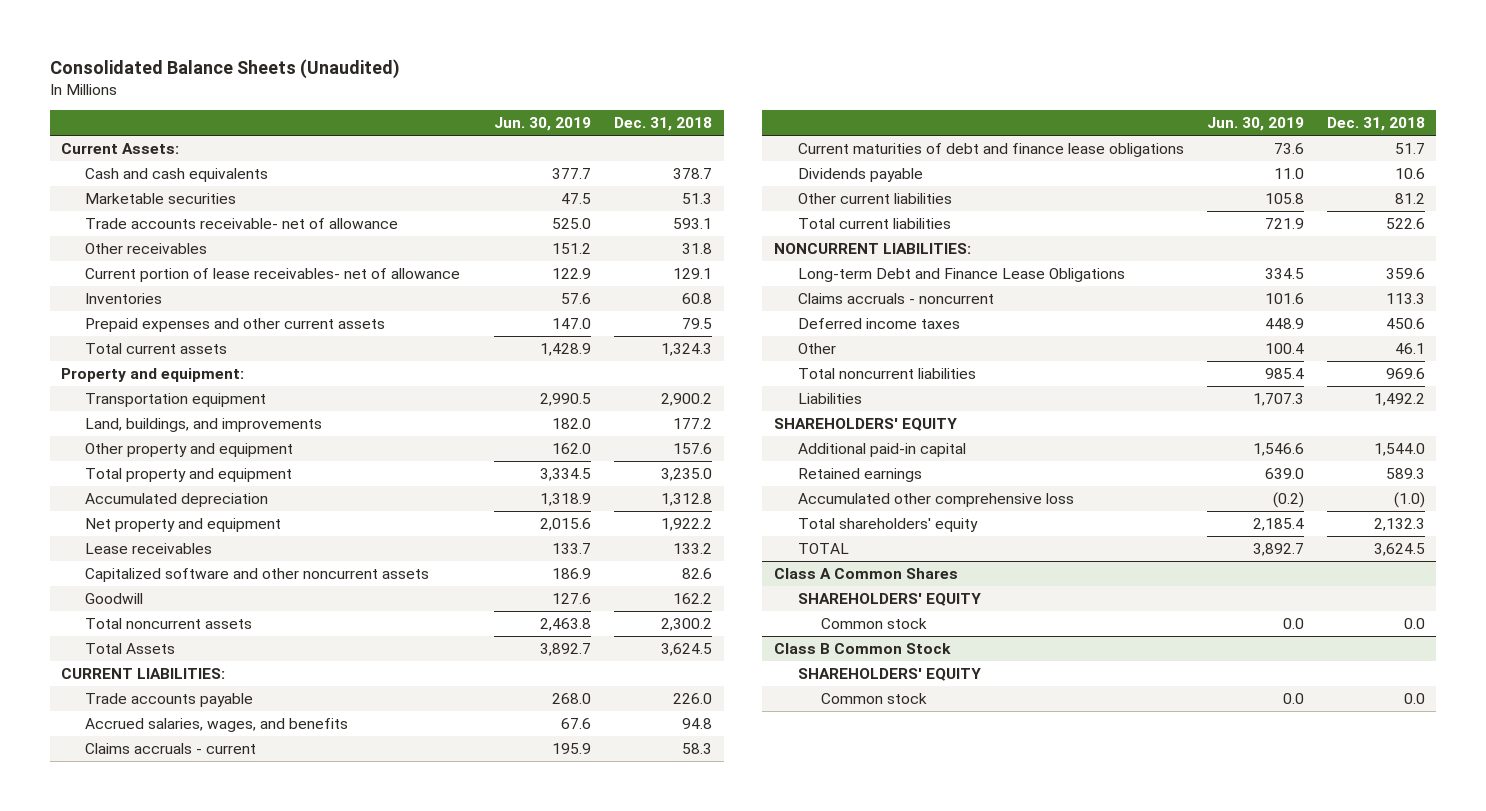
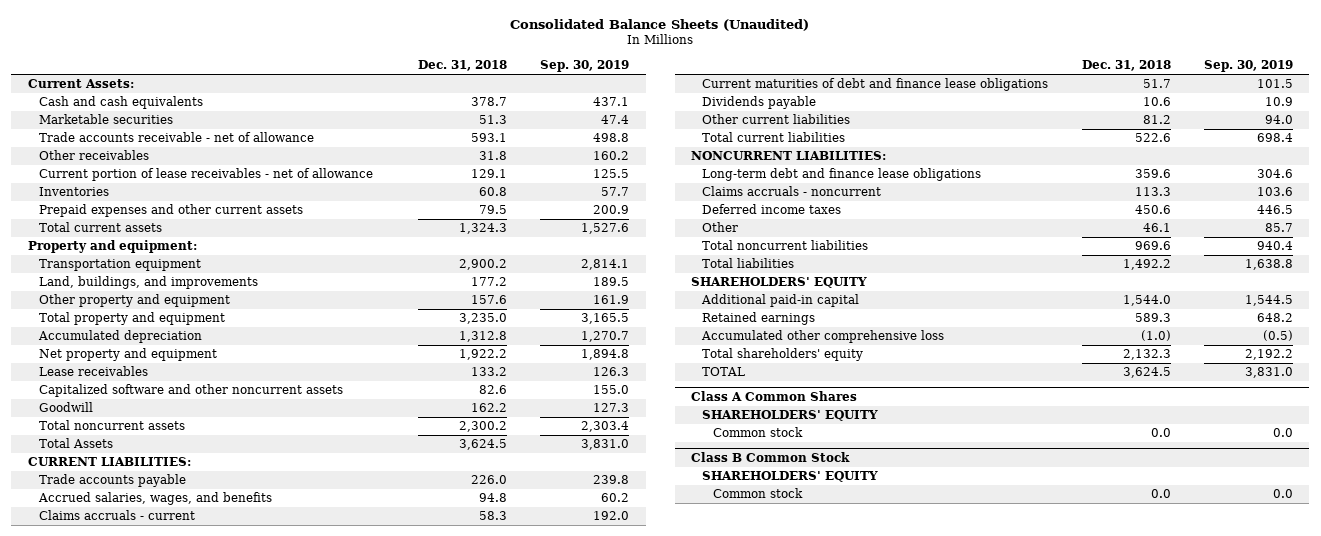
- | Jun. 30, 2019 | Dec. 31, 2018
+ | Dec. 31, 2018 | Sep. 30, 2019
- Trade accounts receivable- net of allowance | 525.0 | 593.1
+ Trade accounts receivable - net of allowance | 593.1 | 498.8
- Current portion of lease receivables- net of allowance | 122.9 | 129.1
+ Current portion of lease receivables - net of allowance | 129.1 | 125.5
- Long-term Debt and Finance Lease Obligations | 334.5 | 359.6
+ Long-term debt and finance lease obligations | 359.6 | 304.6
- Liabilities | 1,707.3 | 1,492.2
+ Total liabilities | 1,492.2 | 1,638.8

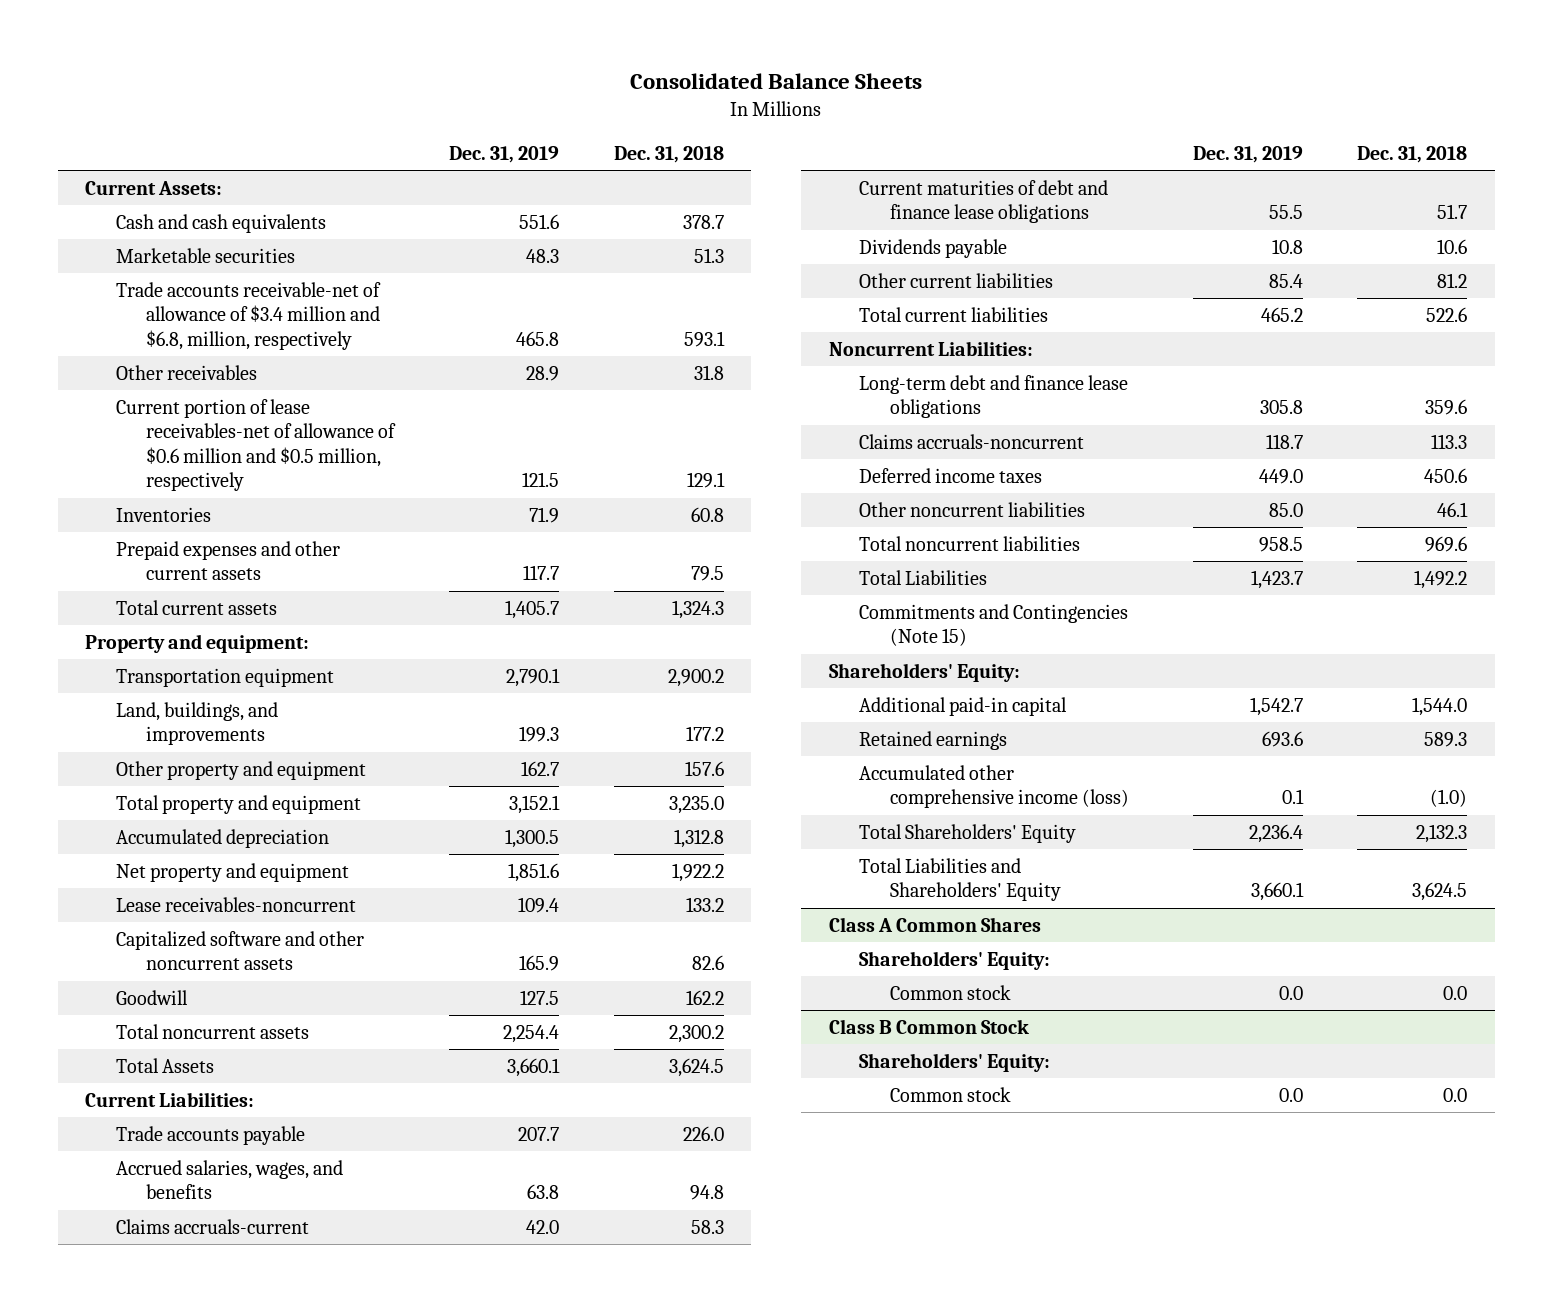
- Consolidated Balance Sheets (Unaudited)
+ Consolidated Balance Sheets
- | Dec. 31, 2018 | Sep. 30, 2019
+ | Dec. 31, 2019 | Dec. 31, 2018
- Trade accounts receivable - net of allowance | 593.1 | 498.8
+ Trade accounts receivable-net of allowance of $3.4 million and $6.8, million, respectively | 465.8 | 593.1
- Current portion of lease receivables - net of allowance | 129.1 | 125.5
+ Current portion of lease receivables-net of allowance of $0.6 million and $0.5 million, respectively | 121.5 | 129.1
- Lease receivables | 133.2 | 126.3
+ Lease receivables-noncurrent | 109.4 | 133.2
- CURRENT LIABILITIES:
+ Current Liabilities:
- Claims accruals - current | 58.3 | 192.0
+ Claims accruals-current | 42.0 | 58.3
- NONCURRENT LIABILITIES:
+ Noncurrent Liabilities:
- Claims accruals - noncurrent | 113.3 | 103.6
+ Claims accruals-noncurrent | 118.7 | 113.3
- Other | 46.1 | 85.7
+ Other noncurrent liabilities | 85.0 | 46.1
- Total liabilities | 1,492.2 | 1,638.8
- SHAREHOLDERS' EQUITY
+ Total Liabilities | 1,423.7 | 1,492.2
+ Commitments and Contingencies (Note 15)
+ Shareholders' Equity:
- Accumulated other comprehensive loss | (1.0) | (0.5)
- Total shareholders' equity | 2,132.3 | 2,192.2
- TOTAL | 3,624.5 | 3,831.0
+ Accumulated other comprehensive income (loss) | 0.1 | (1.0)
+ Total Shareholders' Equity | 2,236.4 | 2,132.3
+ Total Liabilities and Shareholders' Equity | 3,660.1 | 3,624.5
@ Class A Common Shares
- SHAREHOLDERS' EQUITY
+ Shareholders' Equity:
@ Class B Common Stock
- SHAREHOLDERS' EQUITY
+ Shareholders' Equity:

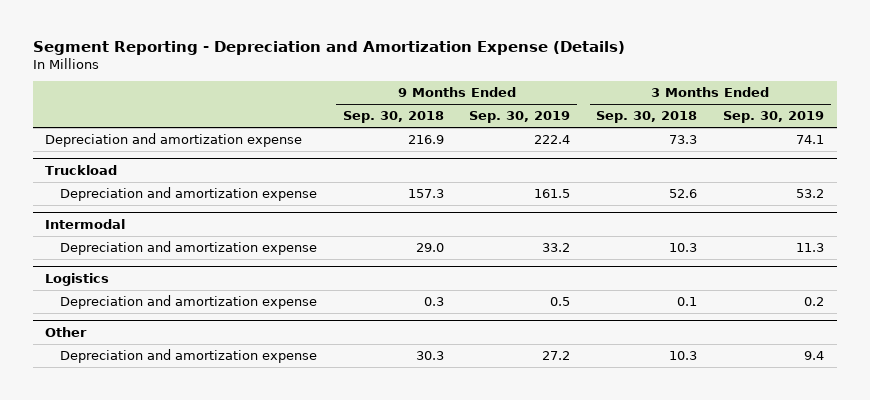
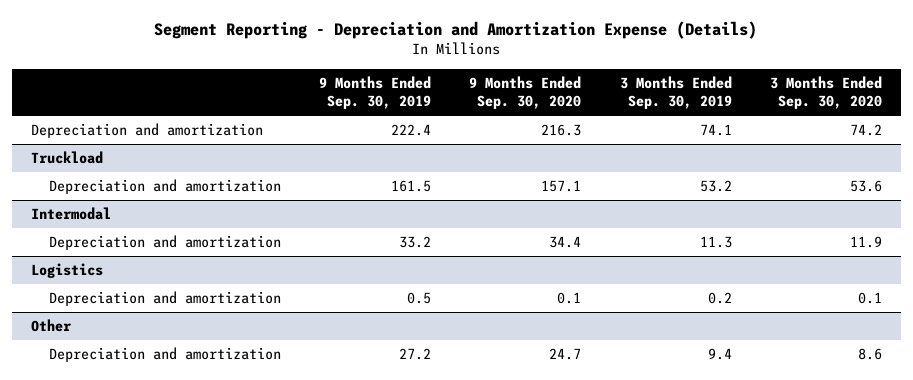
- | 9 Months Ended Sep. 30, 2018 | 9 Months Ended Sep. 30, 2019 | 3 Months Ended Sep. 30, 2018 | 3 Months Ended Sep. 30, 2019
+ | 9 Months Ended Sep. 30, 2019 | 9 Months Ended Sep. 30, 2020 | 3 Months Ended Sep. 30, 2019 | 3 Months Ended Sep. 30, 2020
- Depreciation and amortization expense | 216.9 | 222.4 | 73.3 | 74.1
+ Depreciation and amortization | 222.4 | 216.3 | 74.1 | 74.2
@ Truckload
- Depreciation and amortization expense | 157.3 | 161.5 | 52.6 | 53.2
+ Depreciation and amortization | 161.5 | 157.1 | 53.2 | 53.6
@ Intermodal
- Depreciation and amortization expense | 29.0 | 33.2 | 10.3 | 11.3
+ Depreciation and amortization | 33.2 | 34.4 | 11.3 | 11.9
@ Logistics
- Depreciation and amortization expense | 0.3 | 0.5 | 0.1 | 0.2
+ Depreciation and amortization | 0.5 | 0.1 | 0.2 | 0.1
@ Other
- Depreciation and amortization expense | 30.3 | 27.2 | 10.3 | 9.4
+ Depreciation and amortization | 27.2 | 24.7 | 9.4 | 8.6

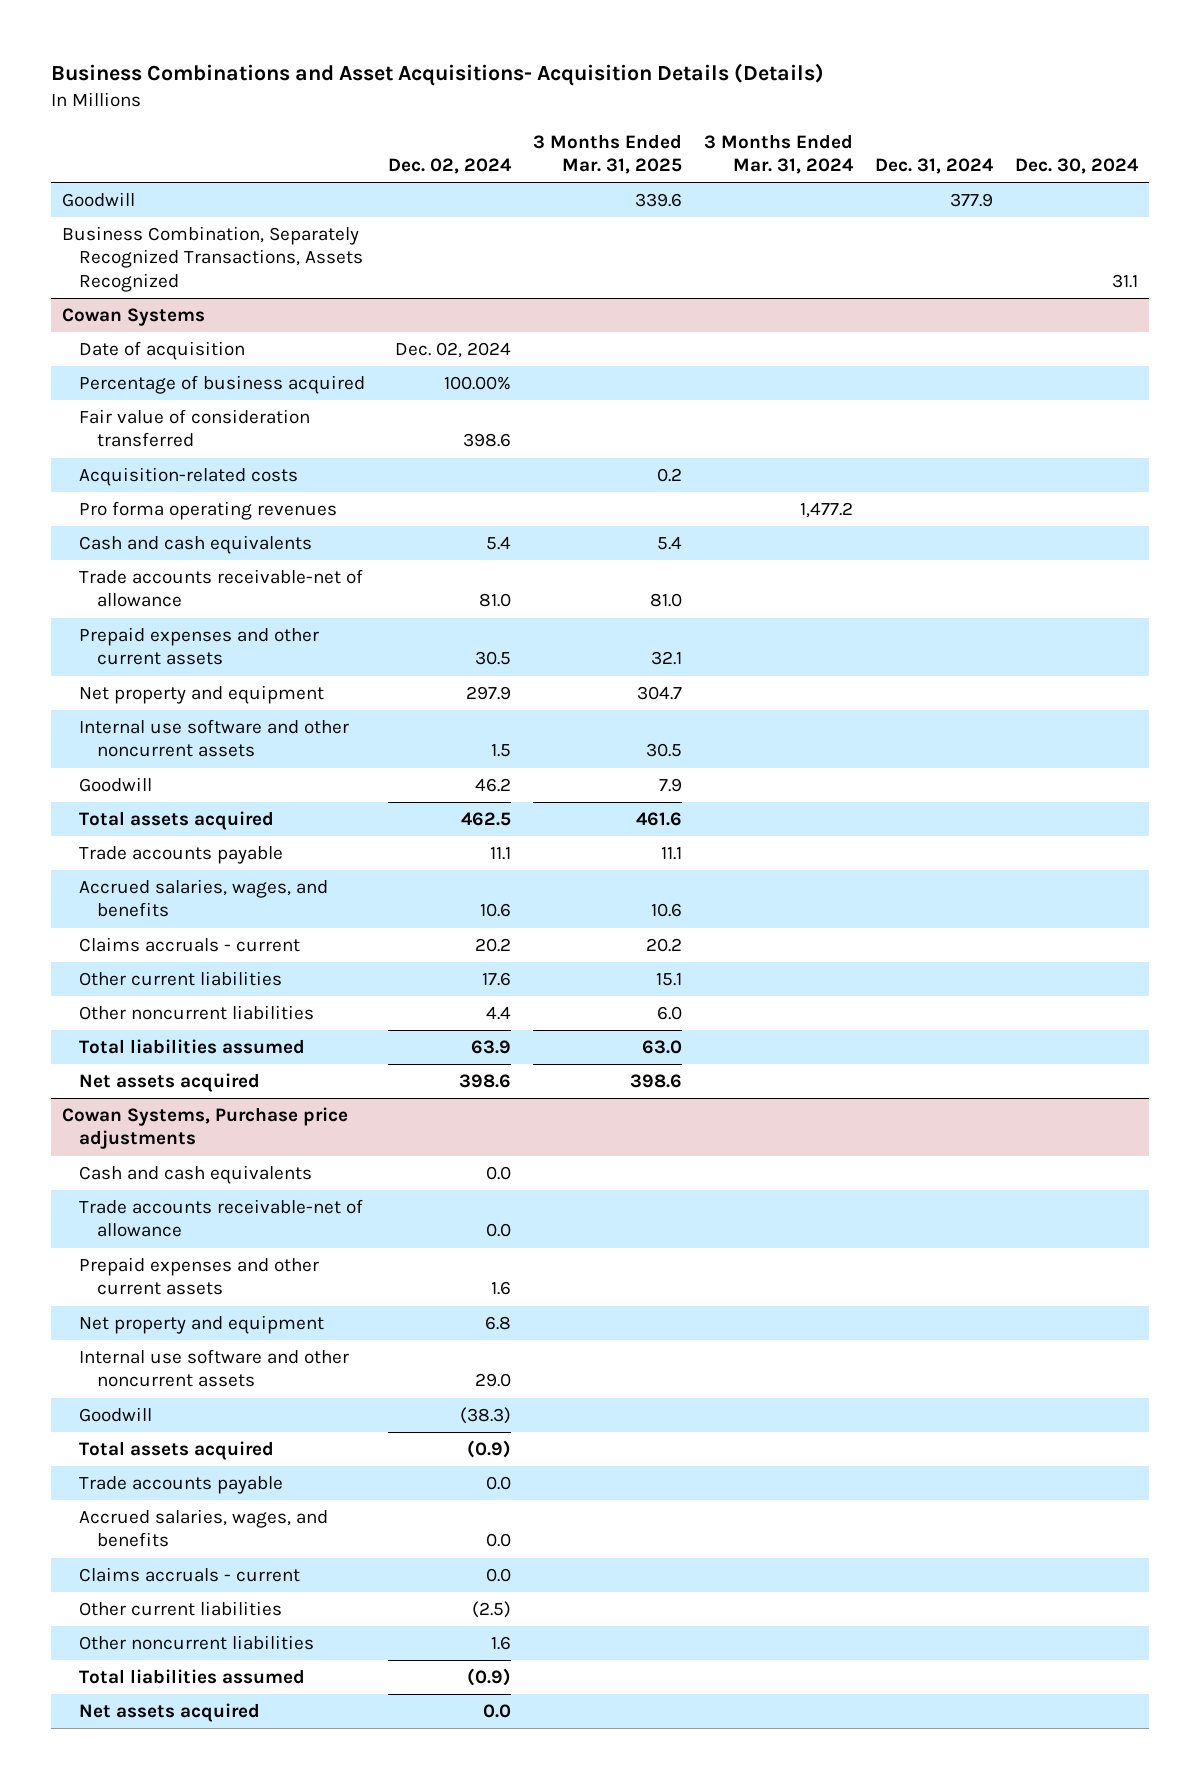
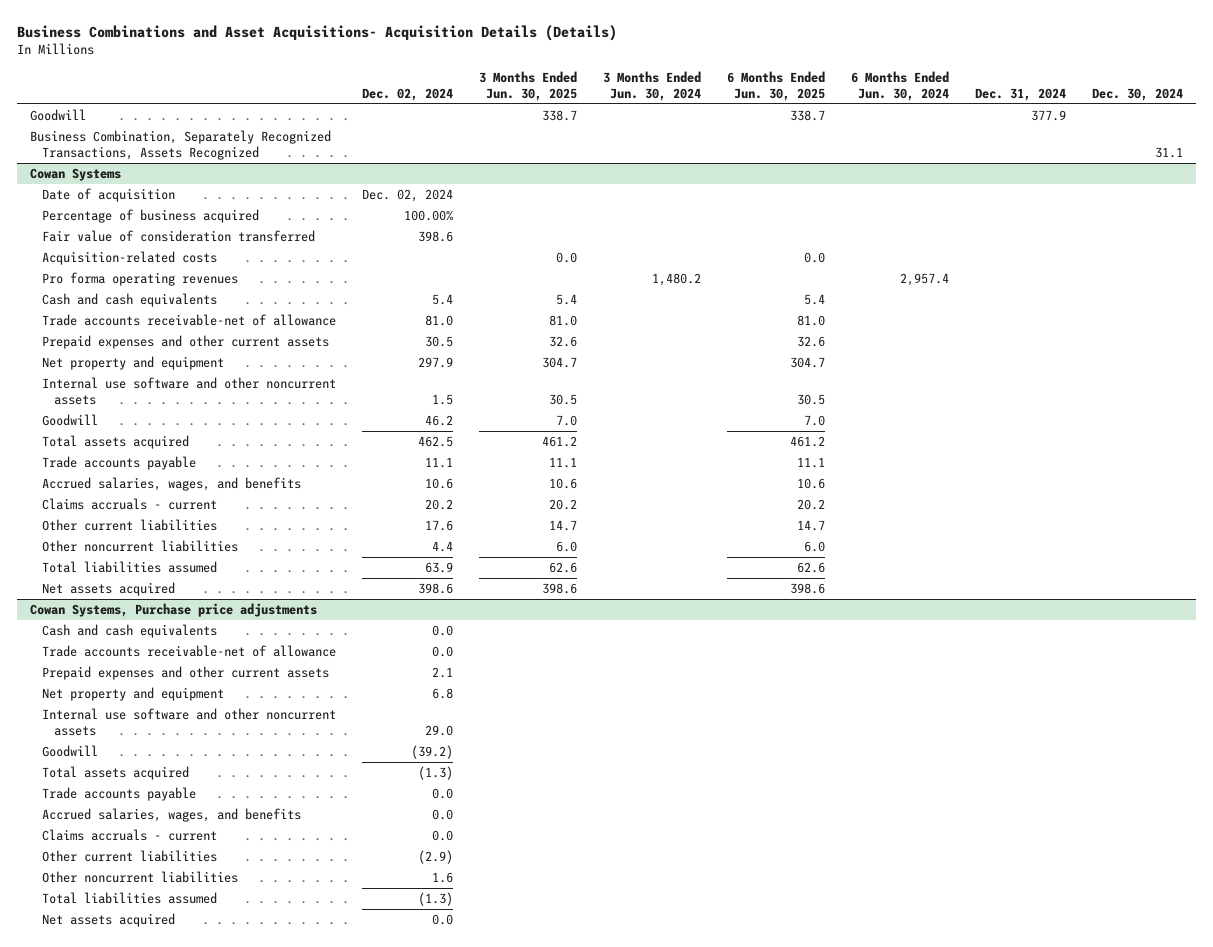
- | Dec. 02, 2024 | 3 Months Ended Mar. 31, 2025 | 3 Months Ended Mar. 31, 2024 | Dec. 31, 2024 | Dec. 30, 2024
+ | Dec. 02, 2024 | 3 Months Ended Jun. 30, 2025 | 3 Months Ended Jun. 30, 2024 | 6 Months Ended Jun. 30, 2025 | 6 Months Ended Jun. 30, 2024 | Dec. 31, 2024 | Dec. 30, 2024
@ Cowan Systems, Purchase price adjustments
- Prepaid expenses and other current assets | 1.6 | | | |
+ Prepaid expenses and other current assets | 2.1 | | | | | |
- Goodwill | (38.3) | | | |
- Total assets acquired | (0.9) | | | |
+ Goodwill | (39.2) | | | | | |
+ Total assets acquired | (1.3) | | | | | |
- Other current liabilities | (2.5) | | | |
+ Other current liabilities | (2.9) | | | | | |
- Total liabilities assumed | (0.9) | | | |
+ Total liabilities assumed | (1.3) | | | | | |

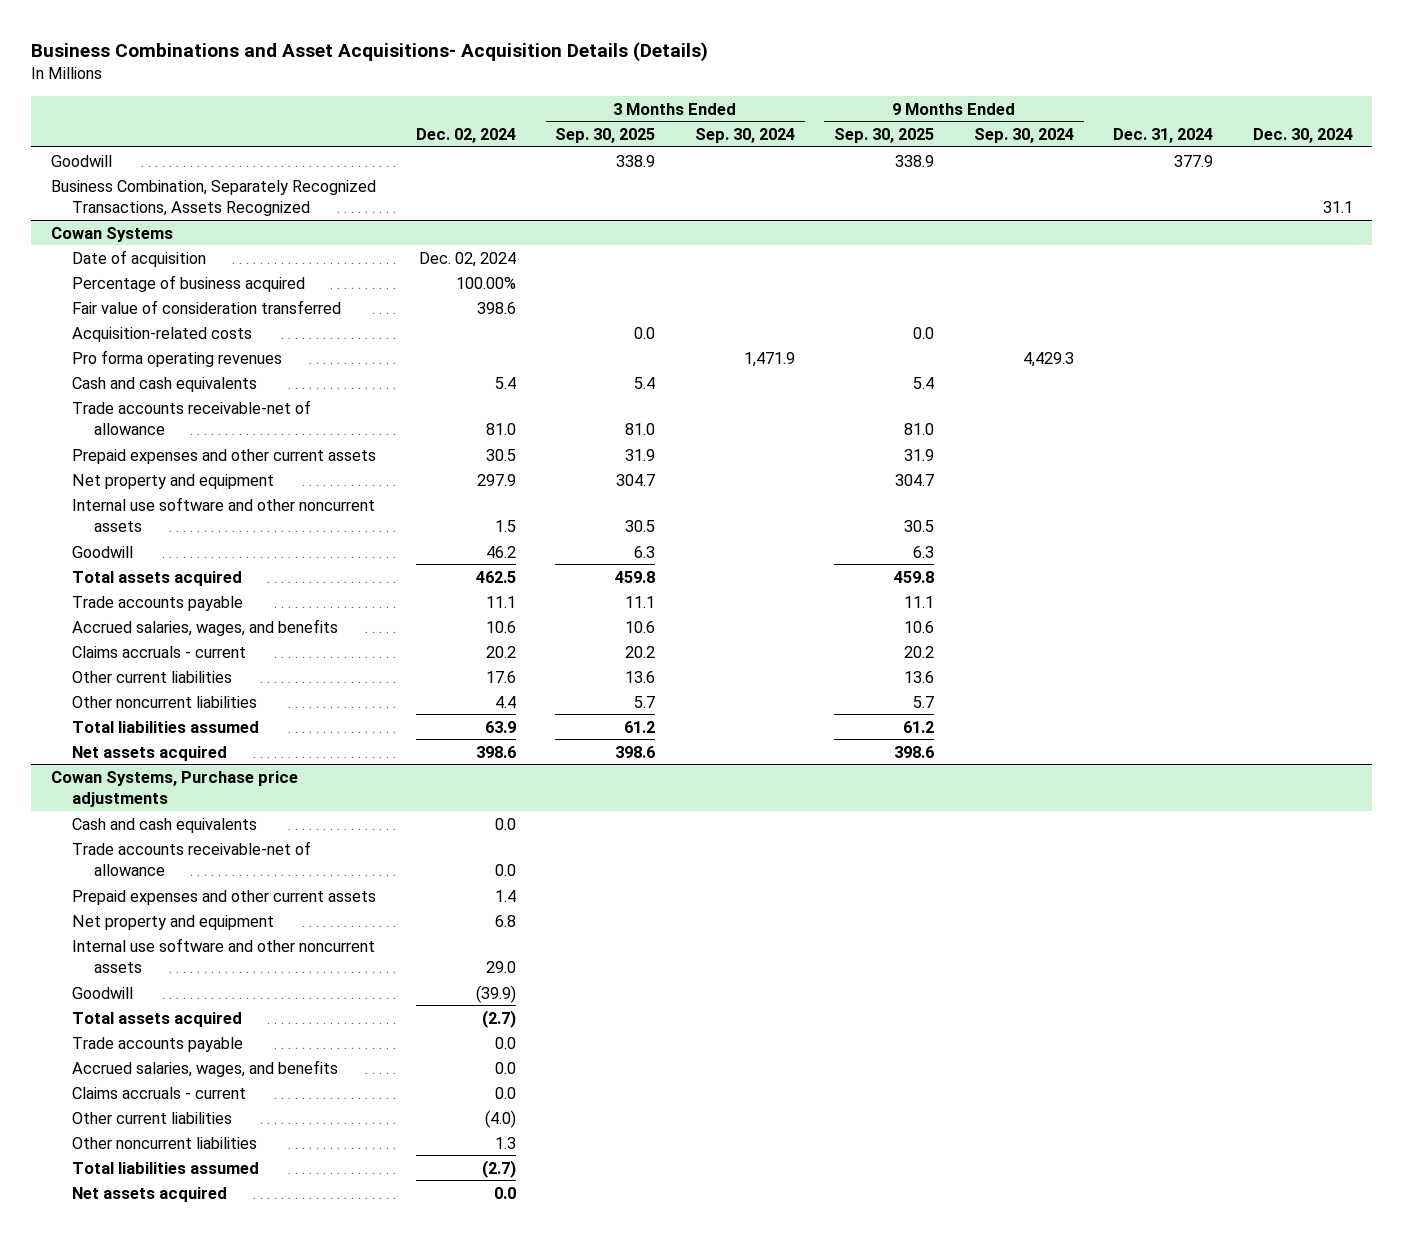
- | Dec. 02, 2024 | 3 Months Ended Jun. 30, 2025 | 3 Months Ended Jun. 30, 2024 | 6 Months Ended Jun. 30, 2025 | 6 Months Ended Jun. 30, 2024 | Dec. 31, 2024 | Dec. 30, 2024
+ | Dec. 02, 2024 | 3 Months Ended Sep. 30, 2025 | 3 Months Ended Sep. 30, 2024 | 9 Months Ended Sep. 30, 2025 | 9 Months Ended Sep. 30, 2024 | Dec. 31, 2024 | Dec. 30, 2024
@ Cowan Systems, Purchase price adjustments
- Prepaid expenses and other current assets | 2.1 | | | | | |
+ Prepaid expenses and other current assets | 1.4 | | | | | |
- Goodwill | (39.2) | | | | | |
- Total assets acquired | (1.3) | | | | | |
+ Goodwill | (39.9) | | | | | |
+ Total assets acquired | (2.7) | | | | | |
- Other current liabilities | (2.9) | | | | | |
- Other noncurrent liabilities | 1.6 | | | | | |
- Total liabilities assumed | (1.3) | | | | | |
+ Other current liabilities | (4.0) | | | | | |
+ Other noncurrent liabilities | 1.3 | | | | | |
+ Total liabilities assumed | (2.7) | | | | | |

